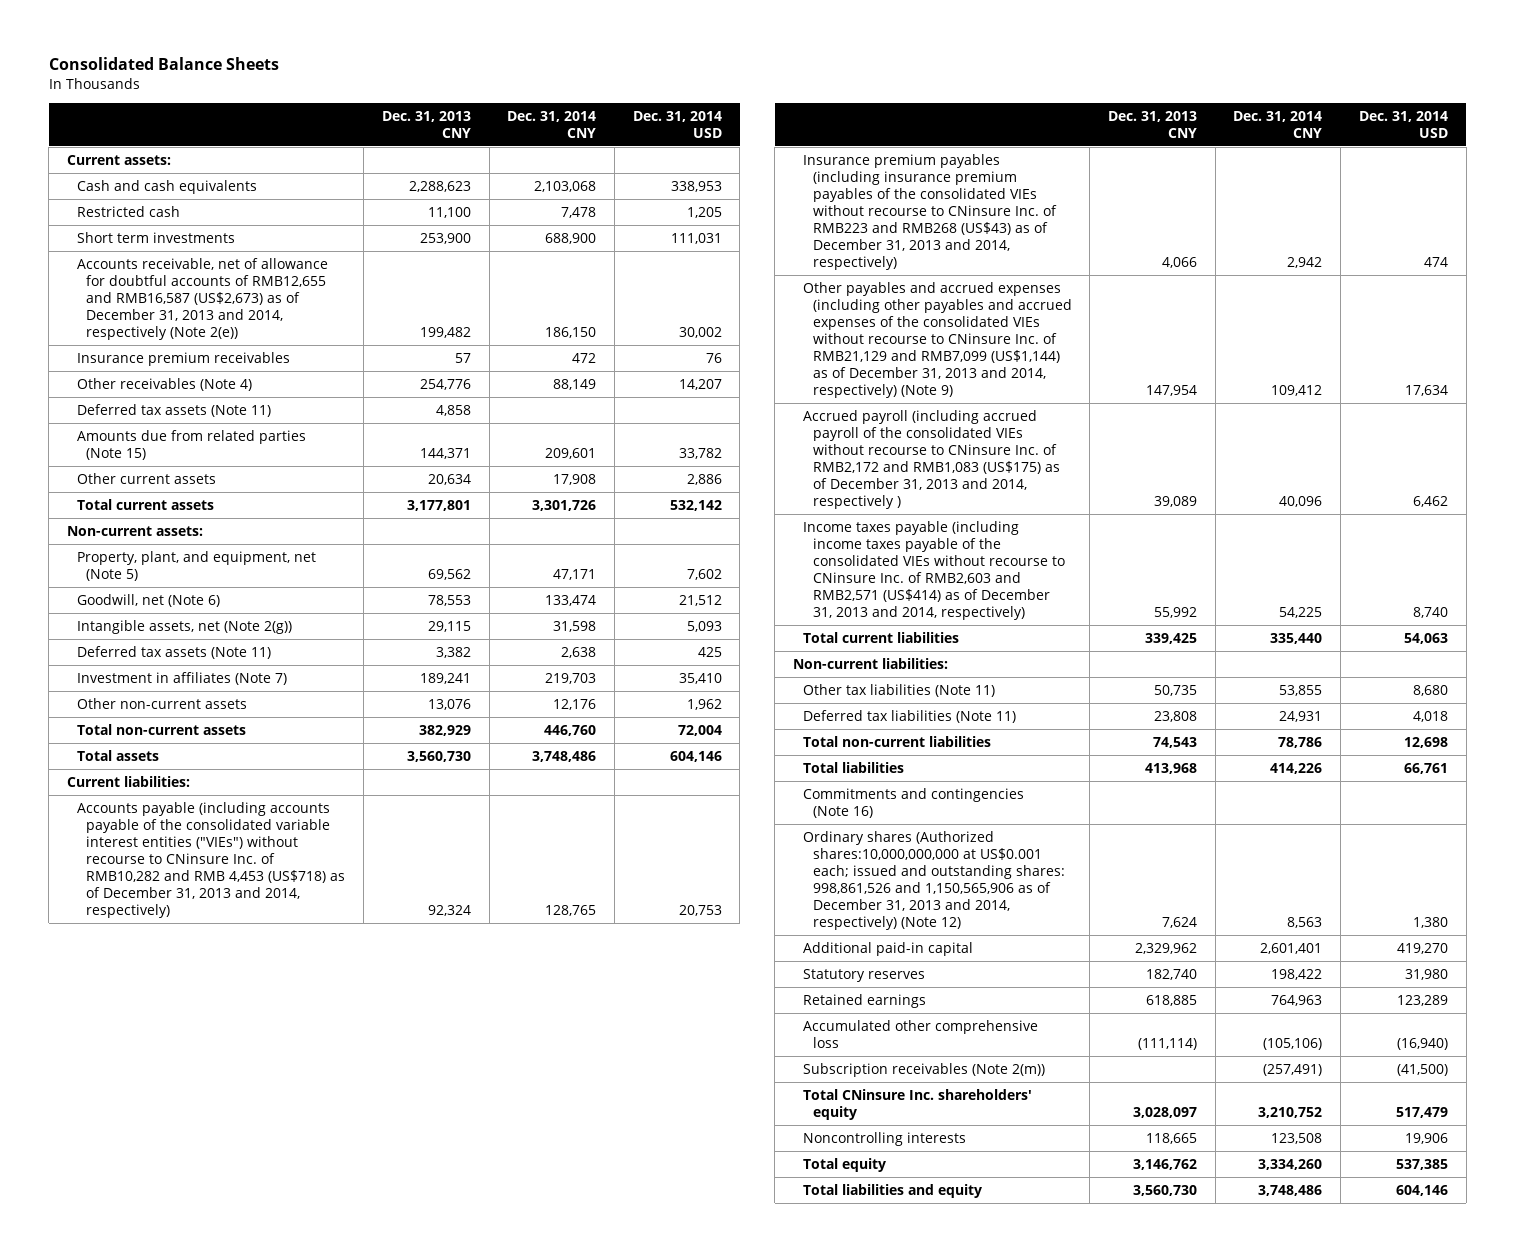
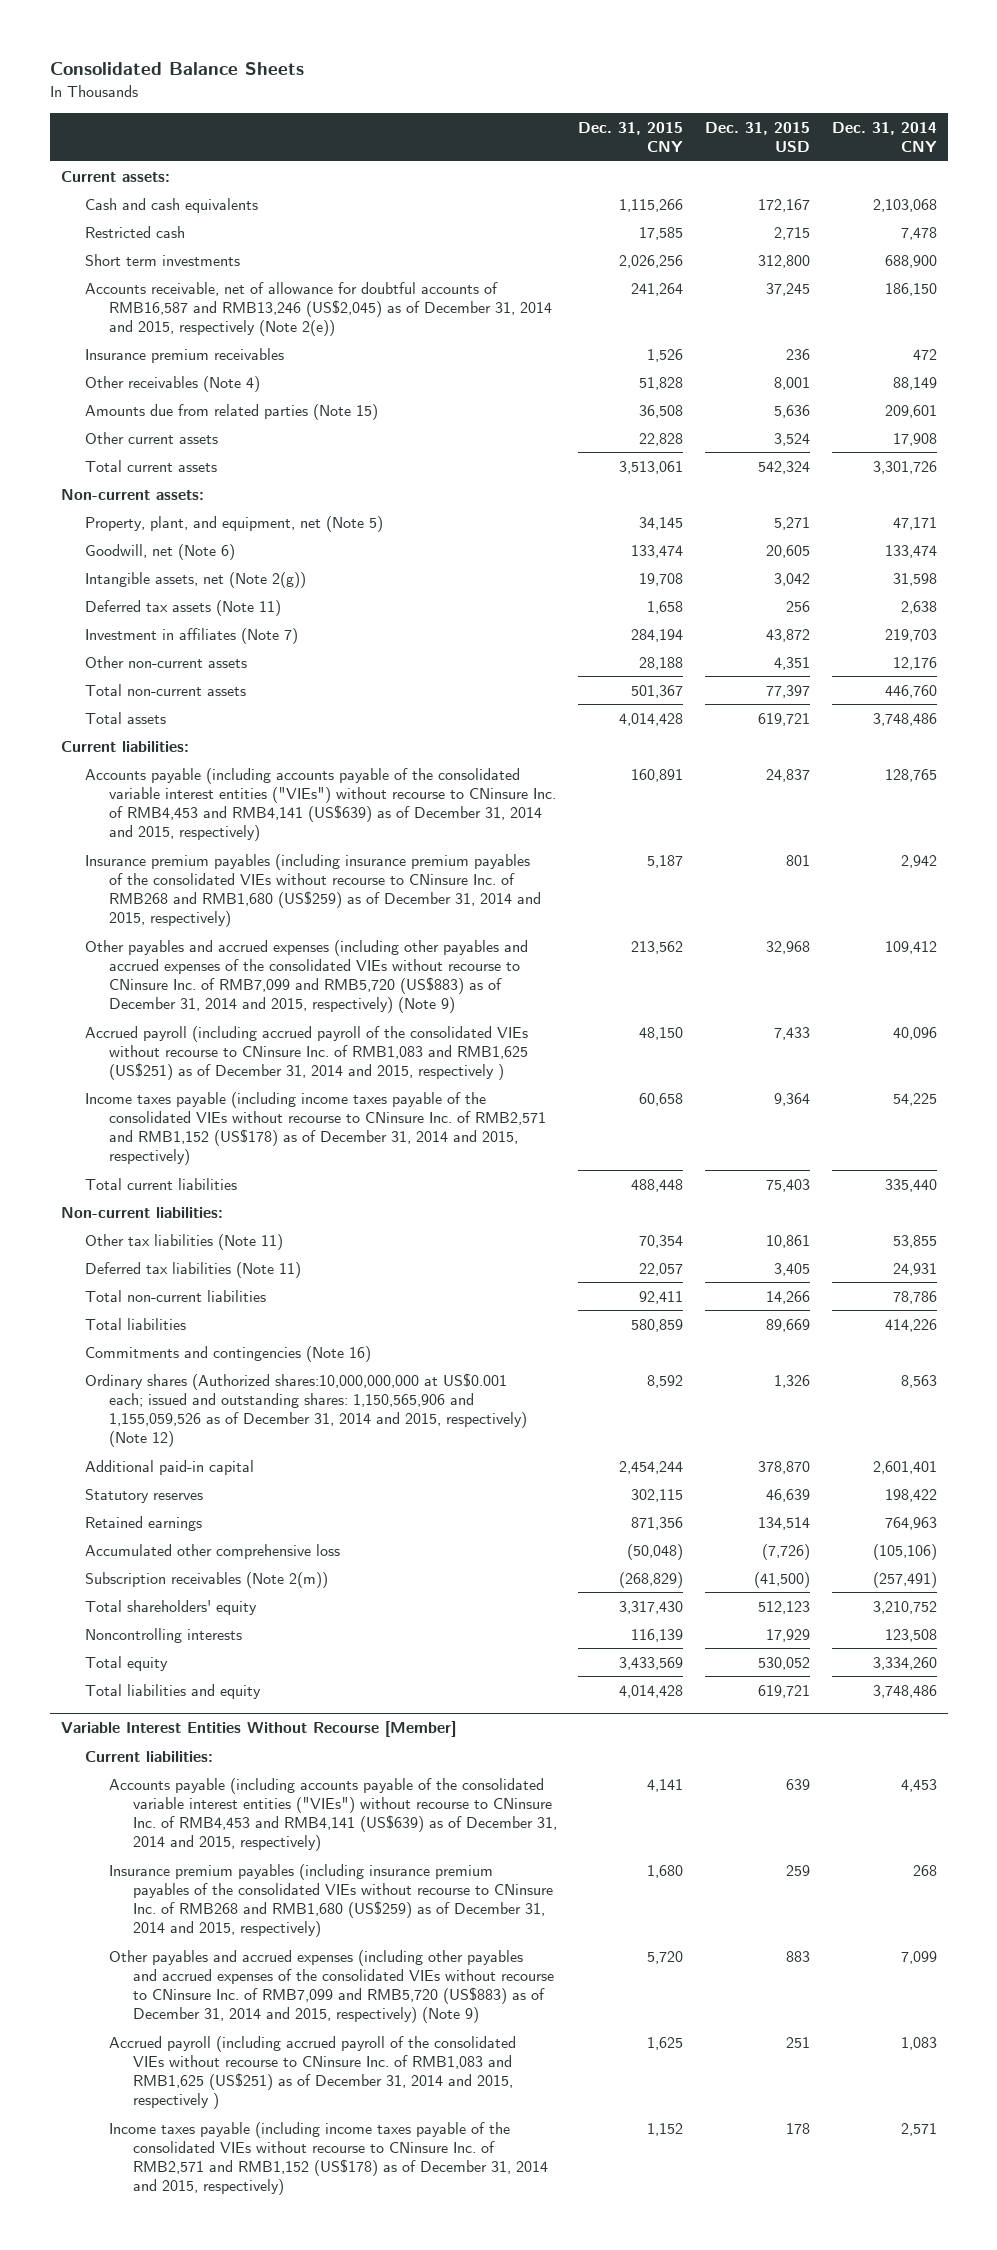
- | Dec. 31, 2013 CNY | Dec. 31, 2014 CNY | Dec. 31, 2014 USD
+ | Dec. 31, 2015 CNY | Dec. 31, 2015 USD | Dec. 31, 2014 CNY
- Accounts receivable, net of allowance for doubtful accounts of RMB12,655 and RMB16,587 (US$2,673) as of December 31, 2013 and 2014, respectively (Note 2(e)) | 199,482 | 186,150 | 30,002
+ Accounts receivable, net of allowance for doubtful accounts of RMB16,587 and RMB13,246 (US$2,045) as of December 31, 2014 and 2015, respectively (Note 2(e)) | 241,264 | 37,245 | 186,150
- Deferred tax assets (Note 11) | 4,858 | |
- Accounts payable (including accounts payable of the consolidated variable interest entities ("VIEs") without recourse to CNinsure Inc. of RMB10,282 and RMB 4,453 (US$718) as of December 31, 2013 and 2014, respectively) | 92,324 | 128,765 | 20,753
- Insurance premium payables (including insurance premium payables of the consolidated VIEs without recourse to CNinsure Inc. of RMB223 and RMB268 (US$43) as of December 31, 2013 and 2014, respectively) | 4,066 | 2,942 | 474
- Other payables and accrued expenses (including other payables and accrued expenses of the consolidated VIEs without recourse to CNinsure Inc. of RMB21,129 and RMB7,099 (US$1,144) as of December 31, 2013 and 2014, respectively) (Note 9) | 147,954 | 109,412 | 17,634
- Accrued payroll (including accrued payroll of the consolidated VIEs without recourse to CNinsure Inc. of RMB2,172 and RMB1,083 (US$175) as of December 31, 2013 and 2014, respectively ) | 39,089 | 40,096 | 6,462
- Income taxes payable (including income taxes payable of the consolidated VIEs without recourse to CNinsure Inc. of RMB2,603 and RMB2,571 (US$414) as of December 31, 2013 and 2014, respectively) | 55,992 | 54,225 | 8,740
+ Accounts payable (including accounts payable of the consolidated variable interest entities ("VIEs") without recourse to CNinsure Inc. of RMB4,453 and RMB4,141 (US$639) as of December 31, 2014 and 2015, respectively) | 160,891 | 24,837 | 128,765
+ Insurance premium payables (including insurance premium payables of the consolidated VIEs without recourse to CNinsure Inc. of RMB268 and RMB1,680 (US$259) as of December 31, 2014 and 2015, respectively) | 5,187 | 801 | 2,942
+ Other payables and accrued expenses (including other payables and accrued expenses of the consolidated VIEs without recourse to CNinsure Inc. of RMB7,099 and RMB5,720 (US$883) as of December 31, 2014 and 2015, respectively) (Note 9) | 213,562 | 32,968 | 109,412
+ Accrued payroll (including accrued payroll of the consolidated VIEs without recourse to CNinsure Inc. of RMB1,083 and RMB1,625 (US$251) as of December 31, 2014 and 2015, respectively ) | 48,150 | 7,433 | 40,096
+ Income taxes payable (including income taxes payable of the consolidated VIEs without recourse to CNinsure Inc. of RMB2,571 and RMB1,152 (US$178) as of December 31, 2014 and 2015, respectively) | 60,658 | 9,364 | 54,225
- Ordinary shares (Authorized shares:10,000,000,000 at US$0.001 each; issued and outstanding shares: 998,861,526 and 1,150,565,906 as of December 31, 2013 and 2014, respectively) (Note 12) | 7,624 | 8,563 | 1,380
+ Ordinary shares (Authorized shares:10,000,000,000 at US$0.001 each; issued and outstanding shares: 1,150,565,906 and 1,155,059,526 as of December 31, 2014 and 2015, respectively) (Note 12) | 8,592 | 1,326 | 8,563
- Total CNinsure Inc. shareholders' equity | 3,028,097 | 3,210,752 | 517,479
+ Total shareholders' equity | 3,317,430 | 512,123 | 3,210,752
+ Variable Interest Entities Without Recourse [Member]
+ Current liabilities:
+ Accounts payable (including accounts payable of the consolidated variable interest entities ("VIEs") without recourse to CNinsure Inc. of RMB4,453 and RMB4,141 (US$639) as of December 31, 2014 and 2015, respectively) | 4,141 | 639 | 4,453
+ Insurance premium payables (including insurance premium payables of the consolidated VIEs without recourse to CNinsure Inc. of RMB268 and RMB1,680 (US$259) as of December 31, 2014 and 2015, respectively) | 1,680 | 259 | 268
+ Other payables and accrued expenses (including other payables and accrued expenses of the consolidated VIEs without recourse to CNinsure Inc. of RMB7,099 and RMB5,720 (US$883) as of December 31, 2014 and 2015, respectively) (Note 9) | 5,720 | 883 | 7,099
+ Accrued payroll (including accrued payroll of the consolidated VIEs without recourse to CNinsure Inc. of RMB1,083 and RMB1,625 (US$251) as of December 31, 2014 and 2015, respectively ) | 1,625 | 251 | 1,083
+ Income taxes payable (including income taxes payable of the consolidated VIEs without recourse to CNinsure Inc. of RMB2,571 and RMB1,152 (US$178) as of December 31, 2014 and 2015, respectively) | 1,152 | 178 | 2,571

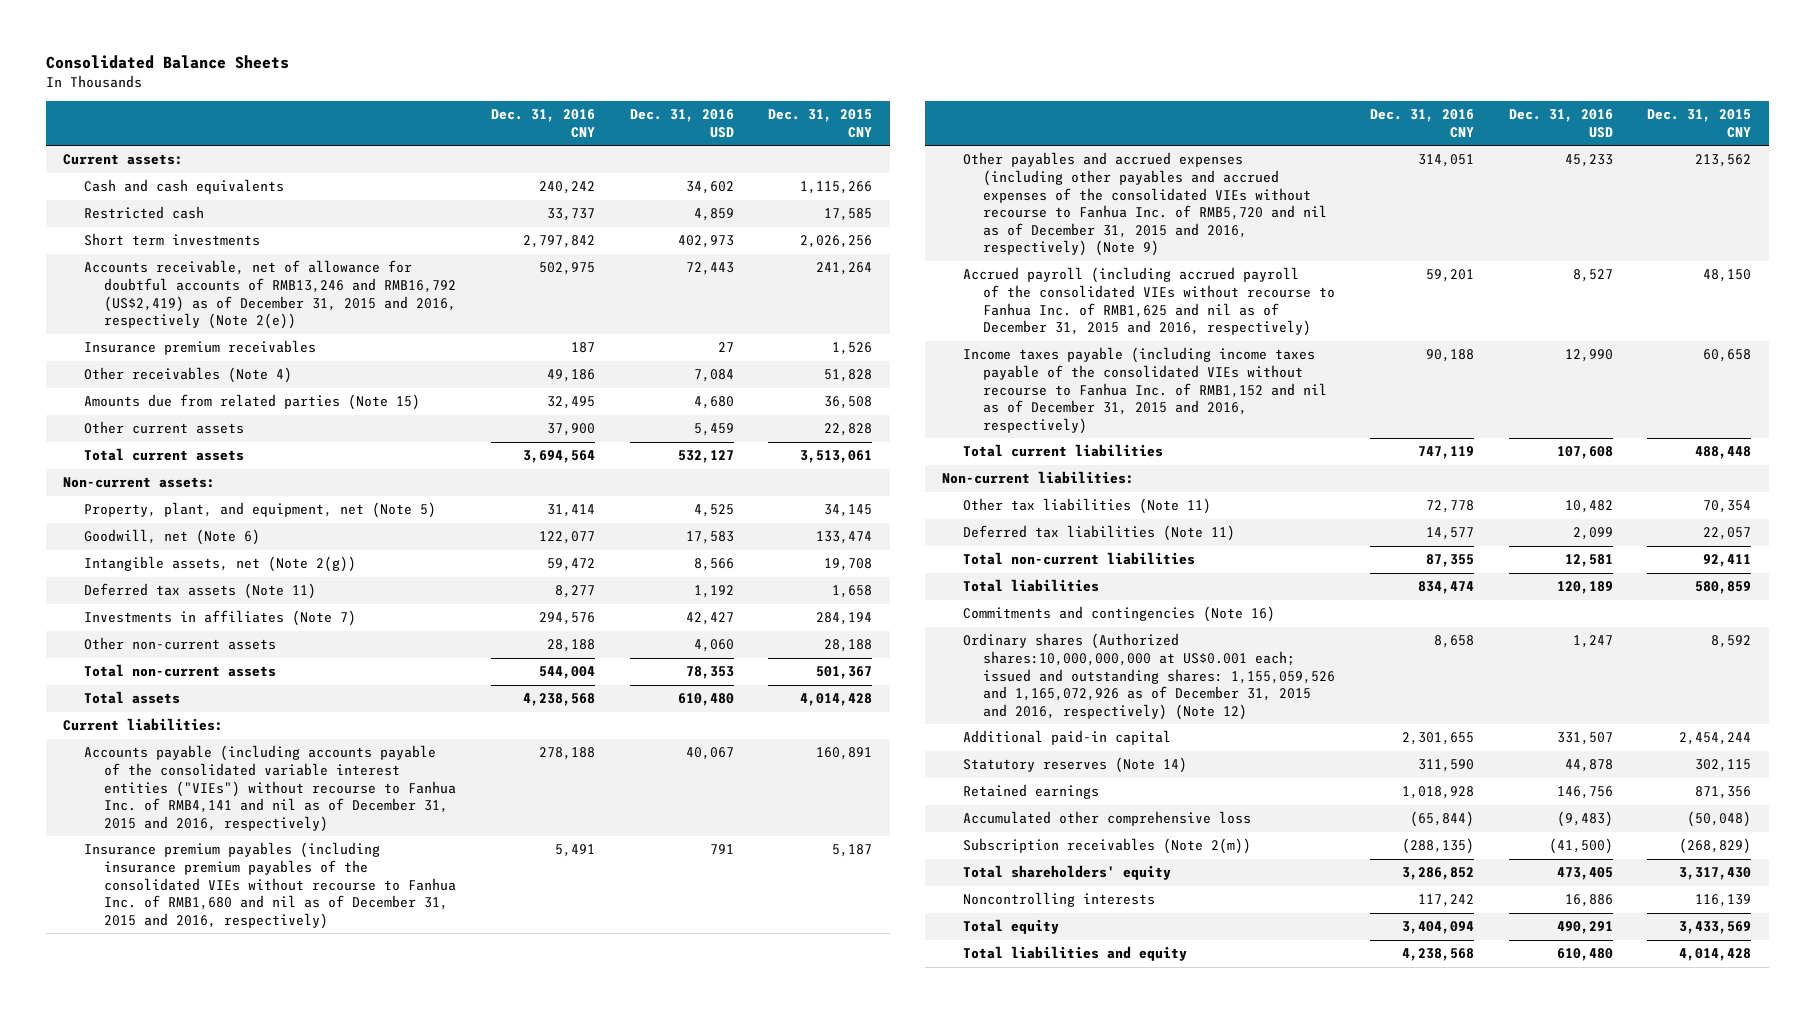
- | Dec. 31, 2015 CNY | Dec. 31, 2015 USD | Dec. 31, 2014 CNY
+ | Dec. 31, 2016 CNY | Dec. 31, 2016 USD | Dec. 31, 2015 CNY
- Accounts receivable, net of allowance for doubtful accounts of RMB16,587 and RMB13,246 (US$2,045) as of December 31, 2014 and 2015, respectively (Note 2(e)) | 241,264 | 37,245 | 186,150
+ Accounts receivable, net of allowance for doubtful accounts of RMB13,246 and RMB16,792 (US$2,419) as of December 31, 2015 and 2016, respectively (Note 2(e)) | 502,975 | 72,443 | 241,264
- Investment in affiliates (Note 7) | 284,194 | 43,872 | 219,703
+ Investments in affiliates (Note 7) | 294,576 | 42,427 | 284,194
- Accounts payable (including accounts payable of the consolidated variable interest entities ("VIEs") without recourse to CNinsure Inc. of RMB4,453 and RMB4,141 (US$639) as of December 31, 2014 and 2015, respectively) | 160,891 | 24,837 | 128,765
- Insurance premium payables (including insurance premium payables of the consolidated VIEs without recourse to CNinsure Inc. of RMB268 and RMB1,680 (US$259) as of December 31, 2014 and 2015, respectively) | 5,187 | 801 | 2,942
- Other payables and accrued expenses (including other payables and accrued expenses of the consolidated VIEs without recourse to CNinsure Inc. of RMB7,099 and RMB5,720 (US$883) as of December 31, 2014 and 2015, respectively) (Note 9) | 213,562 | 32,968 | 109,412
- Accrued payroll (including accrued payroll of the consolidated VIEs without recourse to CNinsure Inc. of RMB1,083 and RMB1,625 (US$251) as of December 31, 2014 and 2015, respectively ) | 48,150 | 7,433 | 40,096
- Income taxes payable (including income taxes payable of the consolidated VIEs without recourse to CNinsure Inc. of RMB2,571 and RMB1,152 (US$178) as of December 31, 2014 and 2015, respectively) | 60,658 | 9,364 | 54,225
+ Accounts payable (including accounts payable of the consolidated variable interest entities ("VIEs") without recourse to Fanhua Inc. of RMB4,141 and nil as of December 31, 2015 and 2016, respectively) | 278,188 | 40,067 | 160,891
+ Insurance premium payables (including insurance premium payables of the consolidated VIEs without recourse to Fanhua Inc. of RMB1,680 and nil as of December 31, 2015 and 2016, respectively) | 5,491 | 791 | 5,187
+ Other payables and accrued expenses (including other payables and accrued expenses of the consolidated VIEs without recourse to Fanhua Inc. of RMB5,720 and nil as of December 31, 2015 and 2016, respectively) (Note 9) | 314,051 | 45,233 | 213,562
+ Accrued payroll (including accrued payroll of the consolidated VIEs without recourse to Fanhua Inc. of RMB1,625 and nil as of December 31, 2015 and 2016, respectively) | 59,201 | 8,527 | 48,150
+ Income taxes payable (including income taxes payable of the consolidated VIEs without recourse to Fanhua Inc. of RMB1,152 and nil as of December 31, 2015 and 2016, respectively) | 90,188 | 12,990 | 60,658
- Ordinary shares (Authorized shares:10,000,000,000 at US$0.001 each; issued and outstanding shares: 1,150,565,906 and 1,155,059,526 as of December 31, 2014 and 2015, respectively) (Note 12) | 8,592 | 1,326 | 8,563
+ Ordinary shares (Authorized shares:10,000,000,000 at US$0.001 each; issued and outstanding shares: 1,155,059,526 and 1,165,072,926 as of December 31, 2015 and 2016, respectively) (Note 12) | 8,658 | 1,247 | 8,592
- Statutory reserves | 302,115 | 46,639 | 198,422
+ Statutory reserves (Note 14) | 311,590 | 44,878 | 302,115
- Variable Interest Entities Without Recourse [Member]
- Current liabilities:
- Accounts payable (including accounts payable of the consolidated variable interest entities ("VIEs") without recourse to CNinsure Inc. of RMB4,453 and RMB4,141 (US$639) as of December 31, 2014 and 2015, respectively) | 4,141 | 639 | 4,453
- Insurance premium payables (including insurance premium payables of the consolidated VIEs without recourse to CNinsure Inc. of RMB268 and RMB1,680 (US$259) as of December 31, 2014 and 2015, respectively) | 1,680 | 259 | 268
- Other payables and accrued expenses (including other payables and accrued expenses of the consolidated VIEs without recourse to CNinsure Inc. of RMB7,099 and RMB5,720 (US$883) as of December 31, 2014 and 2015, respectively) (Note 9) | 5,720 | 883 | 7,099
- Accrued payroll (including accrued payroll of the consolidated VIEs without recourse to CNinsure Inc. of RMB1,083 and RMB1,625 (US$251) as of December 31, 2014 and 2015, respectively ) | 1,625 | 251 | 1,083
- Income taxes payable (including income taxes payable of the consolidated VIEs without recourse to CNinsure Inc. of RMB2,571 and RMB1,152 (US$178) as of December 31, 2014 and 2015, respectively) | 1,152 | 178 | 2,571

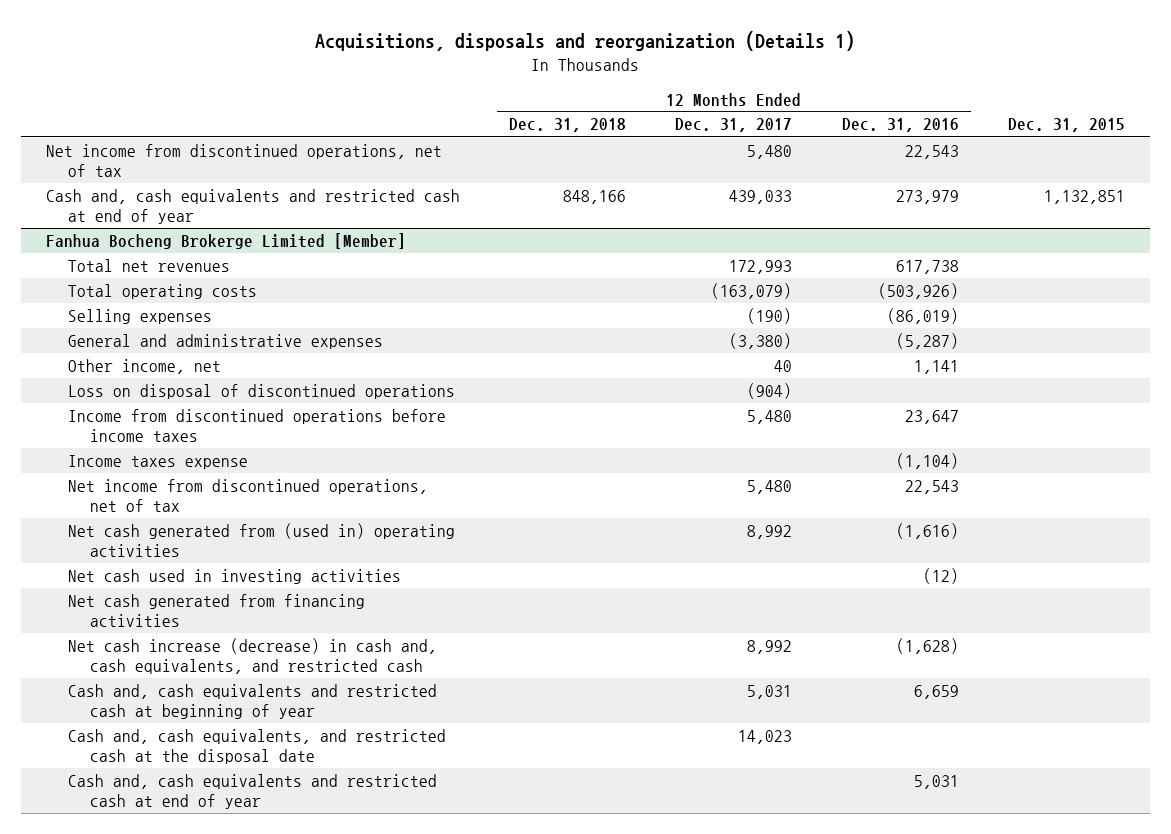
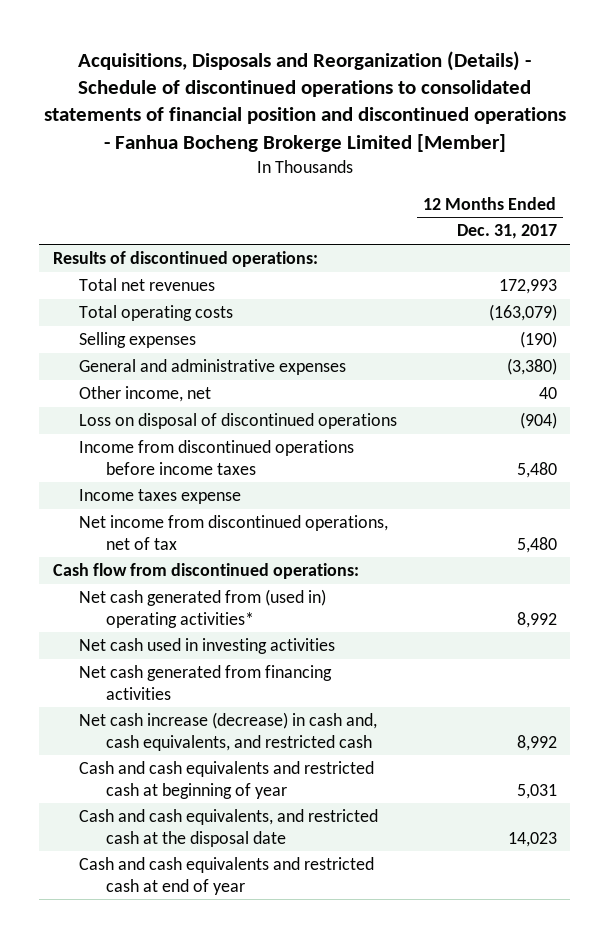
- Acquisitions, disposals and reorganization (Details 1)
+ Acquisitions, Disposals and Reorganization (Details) - Schedule of discontinued operations to consolidated statements of financial position and discontinued operations - Fanhua Bocheng Brokerge Limited [Member]
- | 12 Months Ended Dec. 31, 2018 | 12 Months Ended Dec. 31, 2017 | 12 Months Ended Dec. 31, 2016 | Dec. 31, 2015
+ | 12 Months Ended Dec. 31, 2017
- Net income from discontinued operations, net of tax | | 5,480 | 22,543 |
- Cash and, cash equivalents and restricted cash at end of year | 848,166 | 439,033 | 273,979 | 1,132,851
- Fanhua Bocheng Brokerge Limited [Member]
+ Results of discontinued operations:
- Net cash generated from (used in) operating activities | | 8,992 | (1,616) |
+ Cash flow from discontinued operations:
+ Net cash generated from (used in) operating activities* | 8,992
- Cash and, cash equivalents and restricted cash at beginning of year | | 5,031 | 6,659 |
- Cash and, cash equivalents, and restricted cash at the disposal date | | 14,023 | |
- Cash and, cash equivalents and restricted cash at end of year | | | 5,031 |
+ Cash and cash equivalents and restricted cash at beginning of year | 5,031
+ Cash and cash equivalents, and restricted cash at the disposal date | 14,023
+ Cash and cash equivalents and restricted cash at end of year

